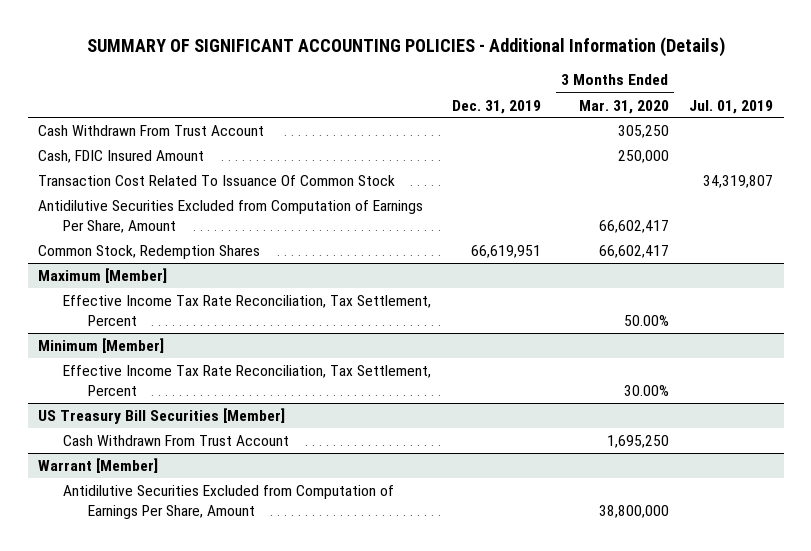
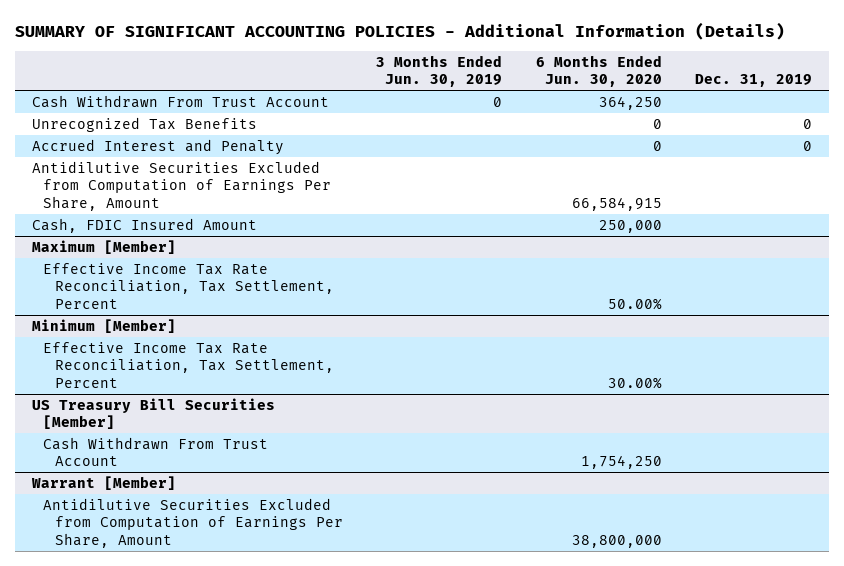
- | Dec. 31, 2019 | 3 Months Ended Mar. 31, 2020 | Jul. 01, 2019
+ | 3 Months Ended Jun. 30, 2019 | 6 Months Ended Jun. 30, 2020 | Dec. 31, 2019
- Transaction Cost Related To Issuance Of Common Stock | | | 34,319,807
+ Unrecognized Tax Benefits | | 0 | 0
+ Accrued Interest and Penalty | | 0 | 0
- Common Stock, Redemption Shares | 66,619,951 | 66,602,417 |
moved down: Cash, FDIC Insured Amount | | 250,000 |

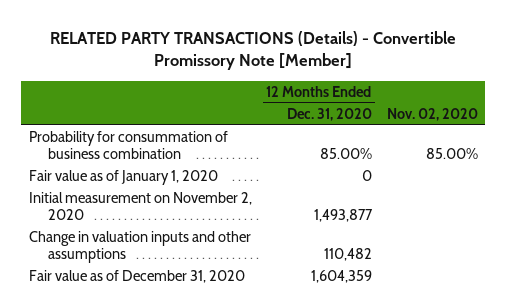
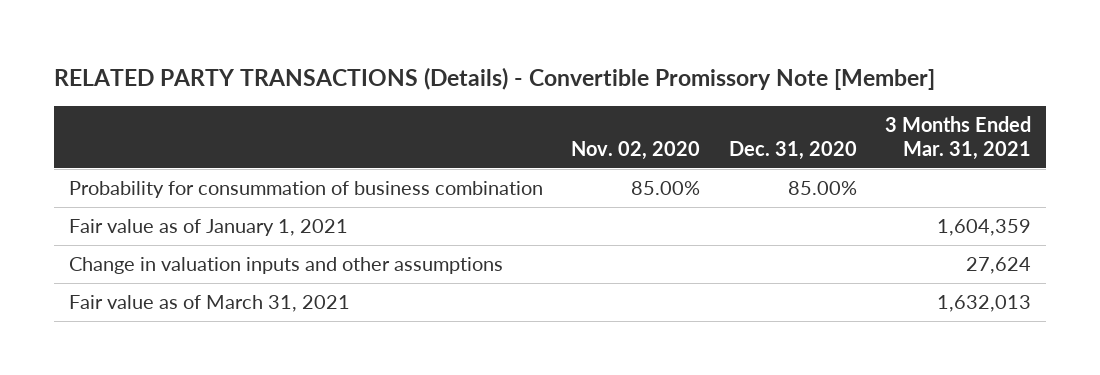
- | 12 Months Ended Dec. 31, 2020 | Nov. 02, 2020
+ | Nov. 02, 2020 | Dec. 31, 2020 | 3 Months Ended Mar. 31, 2021
- Fair value as of January 1, 2020 | 0 |
- Initial measurement on November 2, 2020 | 1,493,877 |
+ Fair value as of January 1, 2021 | | | 1,604,359
- Fair value as of December 31, 2020 | 1,604,359 |
+ Fair value as of March 31, 2021 | | | 1,632,013

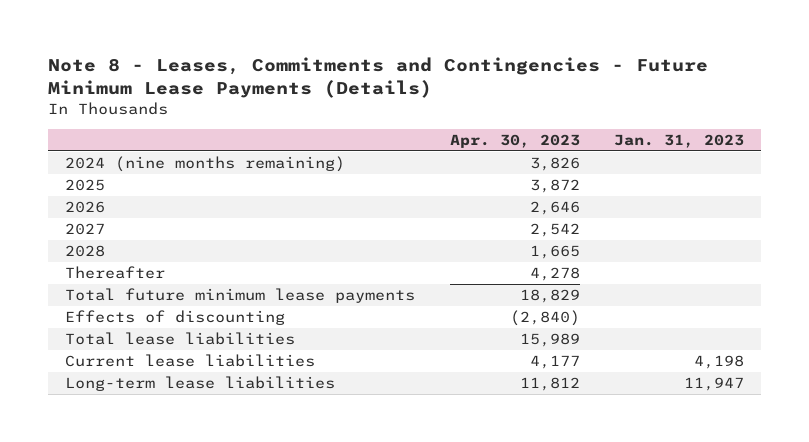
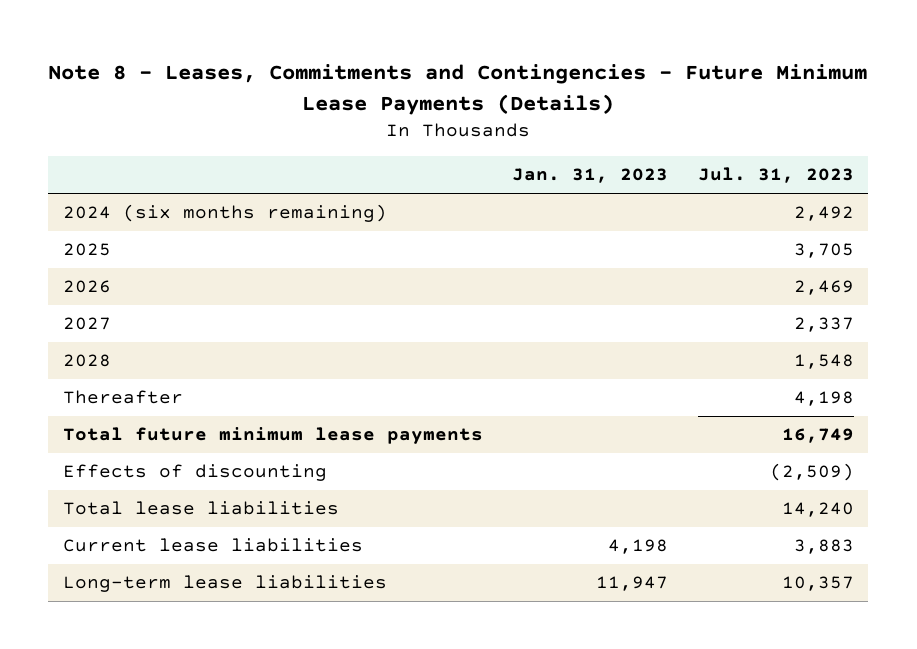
- | Apr. 30, 2023 | Jan. 31, 2023
+ | Jan. 31, 2023 | Jul. 31, 2023
- 2024 (nine months remaining) | 3,826 |
+ 2024 (six months remaining) | | 2,492

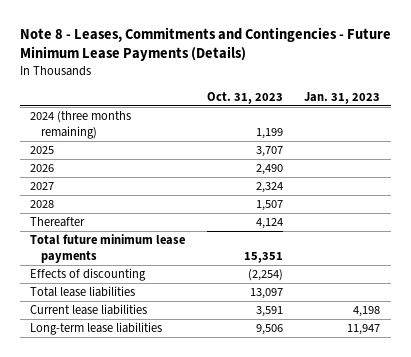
- | Jan. 31, 2023 | Jul. 31, 2023
+ | Oct. 31, 2023 | Jan. 31, 2023
- 2024 (six months remaining) | | 2,492
+ 2024 (three months remaining) | 1,199 |

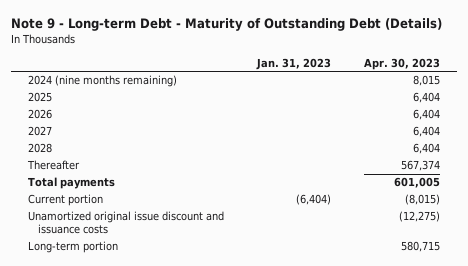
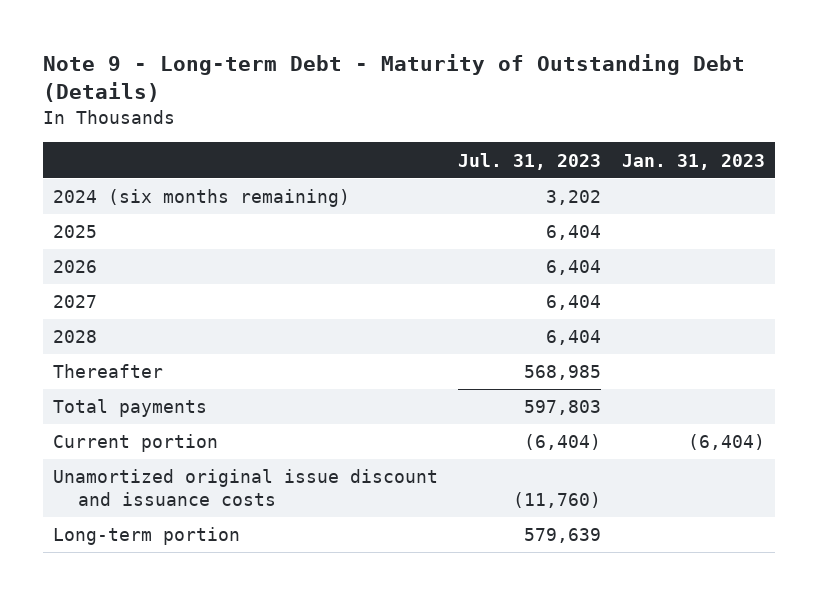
- | Jan. 31, 2023 | Apr. 30, 2023
+ | Jul. 31, 2023 | Jan. 31, 2023
- 2024 (nine months remaining) | | 8,015
+ 2024 (six months remaining) | 3,202 |

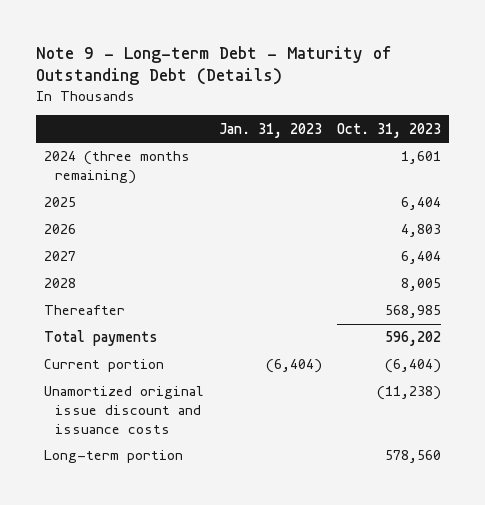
- | Jul. 31, 2023 | Jan. 31, 2023
+ | Jan. 31, 2023 | Oct. 31, 2023
- 2024 (six months remaining) | 3,202 |
+ 2024 (three months remaining) | | 1,601

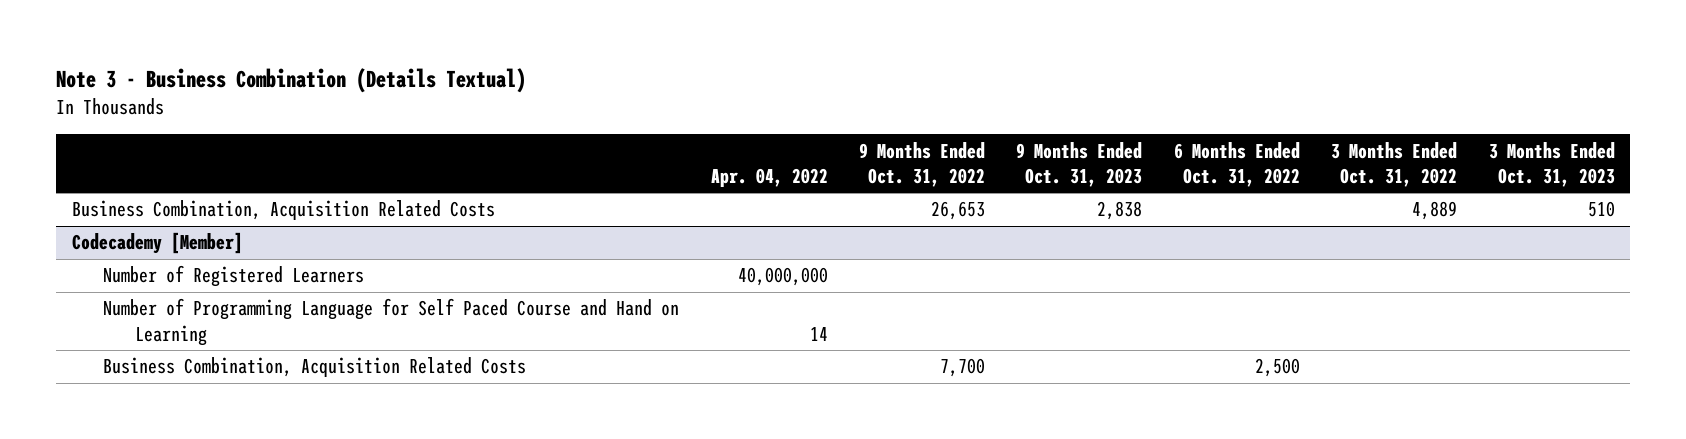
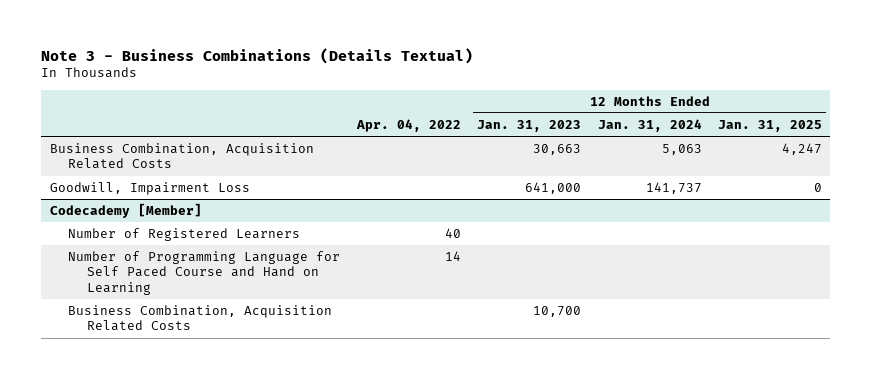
- Note 3 - Business Combination (Details Textual)
+ Note 3 - Business Combinations (Details Textual)
- | Apr. 04, 2022 | 9 Months Ended Oct. 31, 2022 | 9 Months Ended Oct. 31, 2023 | 6 Months Ended Oct. 31, 2022 | 3 Months Ended Oct. 31, 2022 | 3 Months Ended Oct. 31, 2023
+ | Apr. 04, 2022 | 12 Months Ended Jan. 31, 2023 | 12 Months Ended Jan. 31, 2024 | 12 Months Ended Jan. 31, 2025
+ Goodwill, Impairment Loss | | 641,000 | 141,737 | 0
@ Codecademy [Member]
- Number of Registered Learners | 40,000,000 | | | | |
+ Number of Registered Learners | 40 | | |

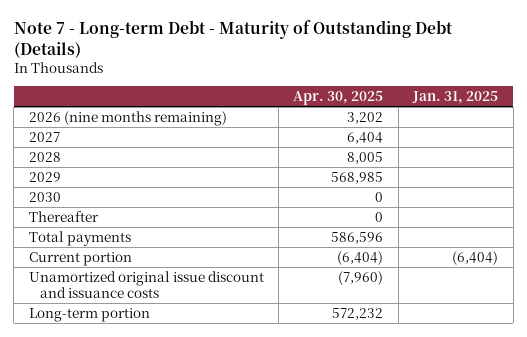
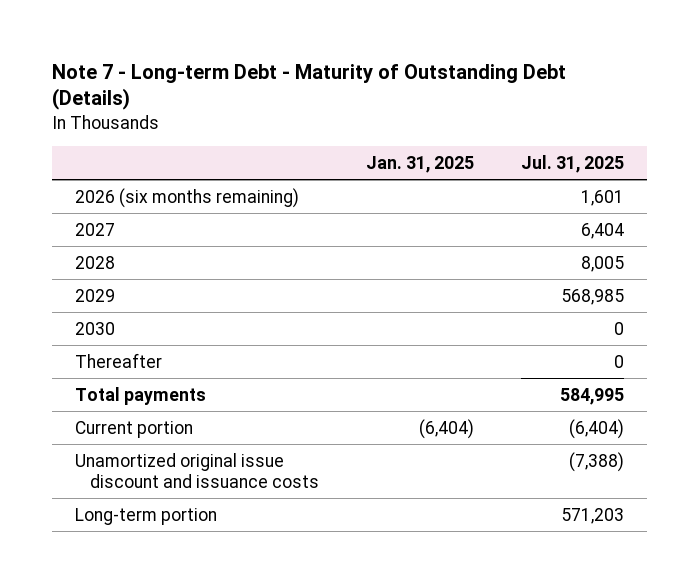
- | Apr. 30, 2025 | Jan. 31, 2025
+ | Jan. 31, 2025 | Jul. 31, 2025
- 2026 (nine months remaining) | 3,202 |
+ 2026 (six months remaining) | | 1,601

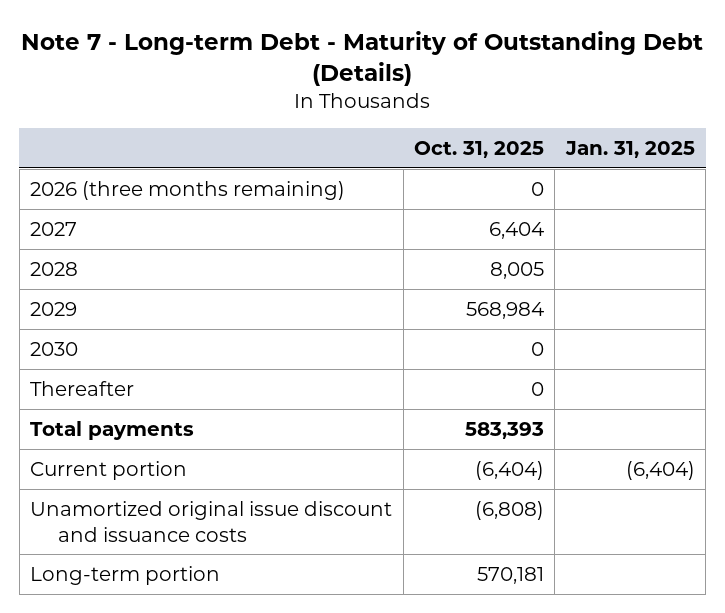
- | Jan. 31, 2025 | Jul. 31, 2025
+ | Oct. 31, 2025 | Jan. 31, 2025
- 2026 (six months remaining) | | 1,601
+ 2026 (three months remaining) | 0 |

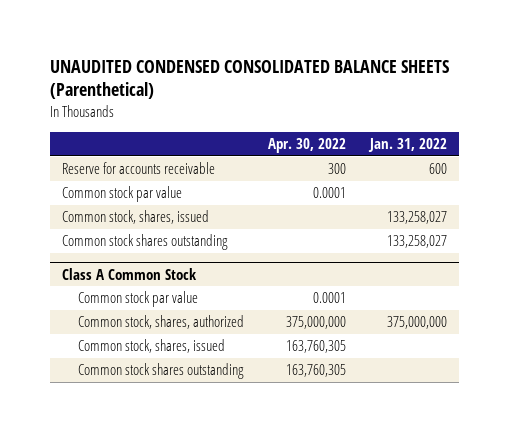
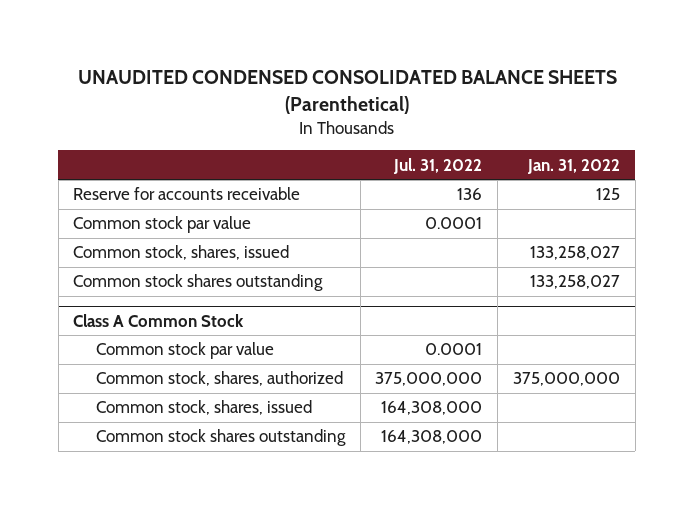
- | Apr. 30, 2022 | Jan. 31, 2022
+ | Jul. 31, 2022 | Jan. 31, 2022
- Reserve for accounts receivable | 300 | 600
+ Reserve for accounts receivable | 136 | 125

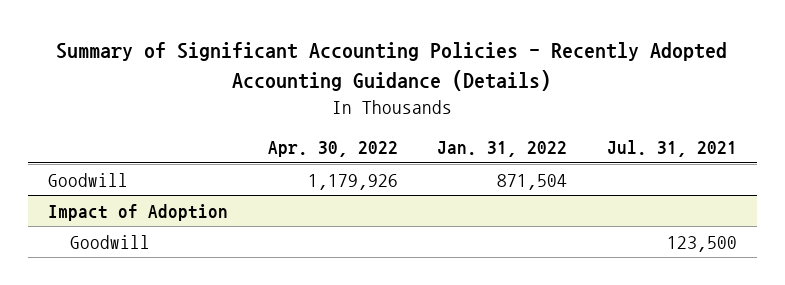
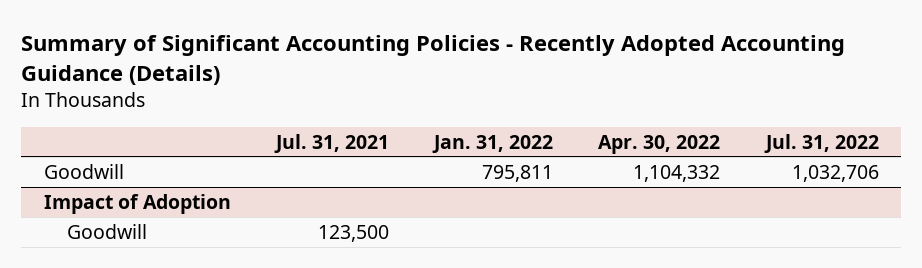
- | Apr. 30, 2022 | Jan. 31, 2022 | Jul. 31, 2021
+ | Jul. 31, 2021 | Jan. 31, 2022 | Apr. 30, 2022 | Jul. 31, 2022
- Goodwill | 1,179,926 | 871,504 |
+ Goodwill | | 795,811 | 1,104,332 | 1,032,706

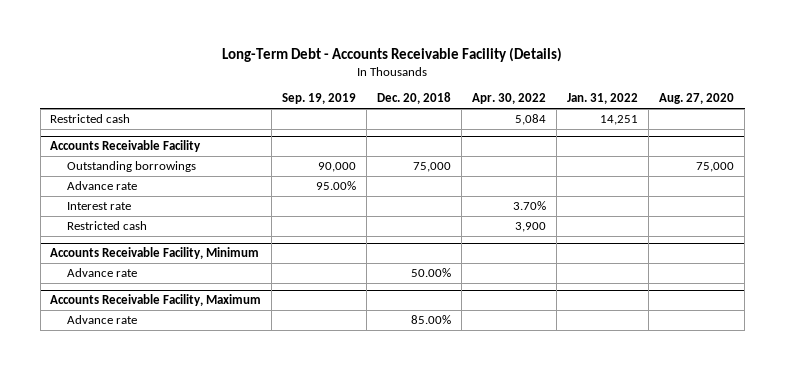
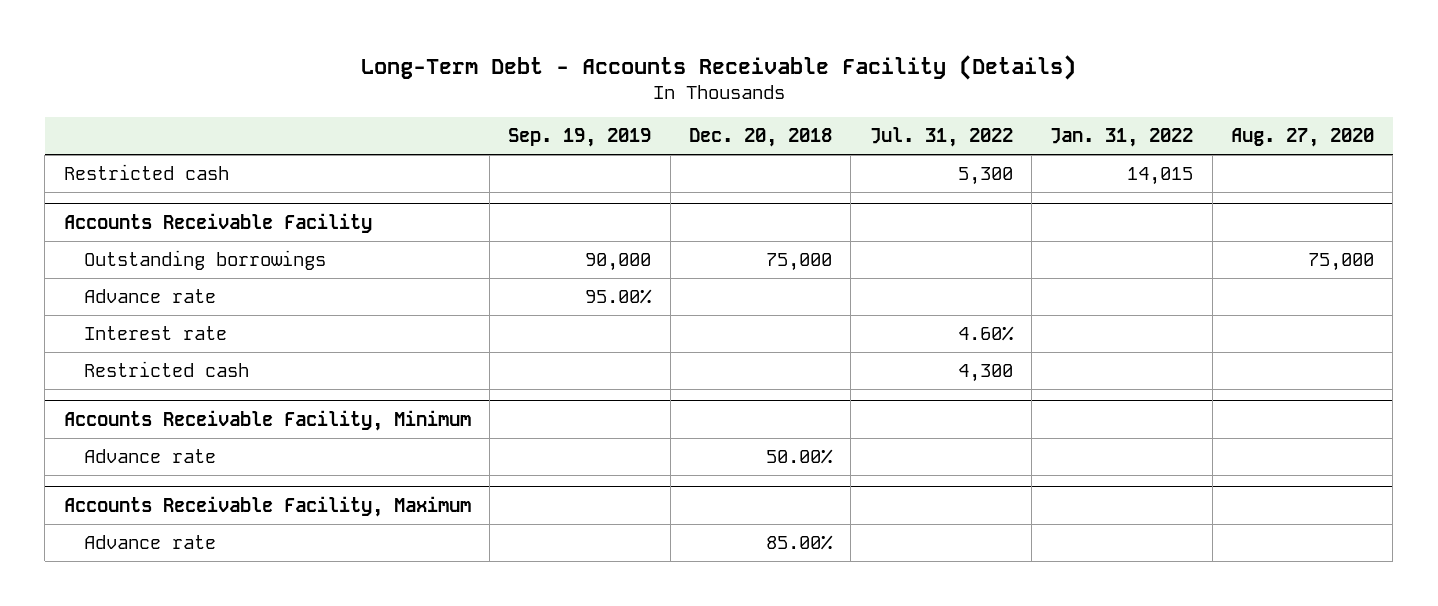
- | Sep. 19, 2019 | Dec. 20, 2018 | Apr. 30, 2022 | Jan. 31, 2022 | Aug. 27, 2020
+ | Sep. 19, 2019 | Dec. 20, 2018 | Jul. 31, 2022 | Jan. 31, 2022 | Aug. 27, 2020
- Restricted cash | | | 5,084 | 14,251 |
+ Restricted cash | | | 5,300 | 14,015 |

